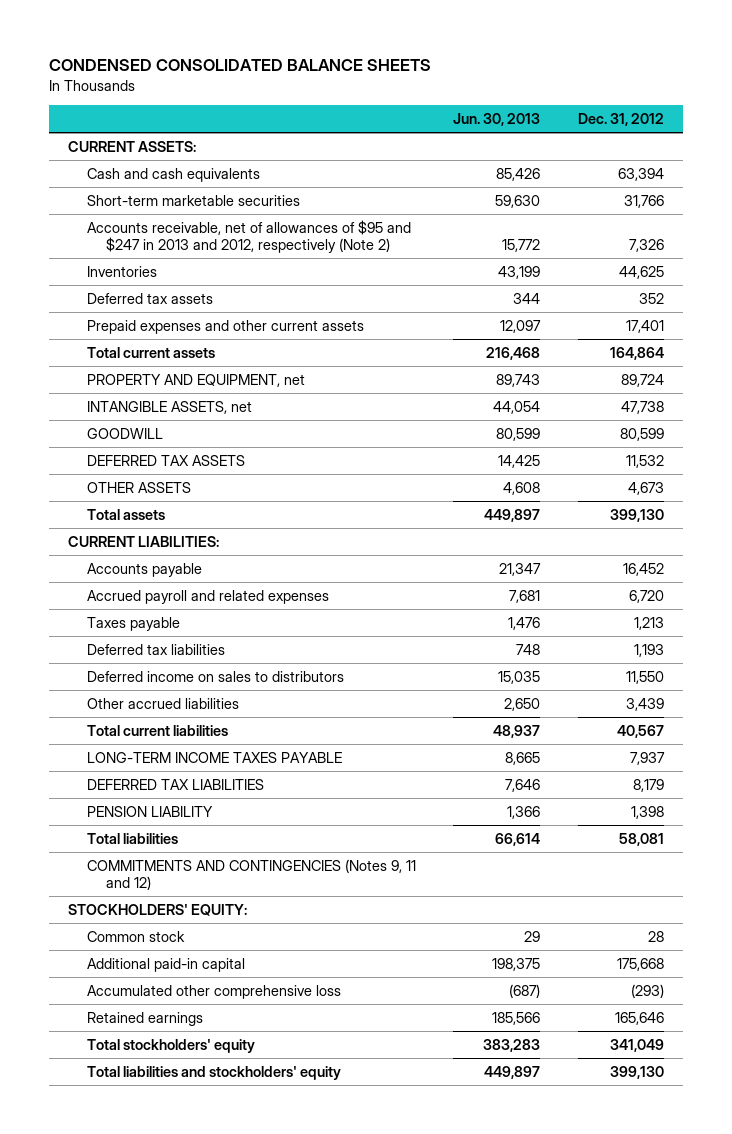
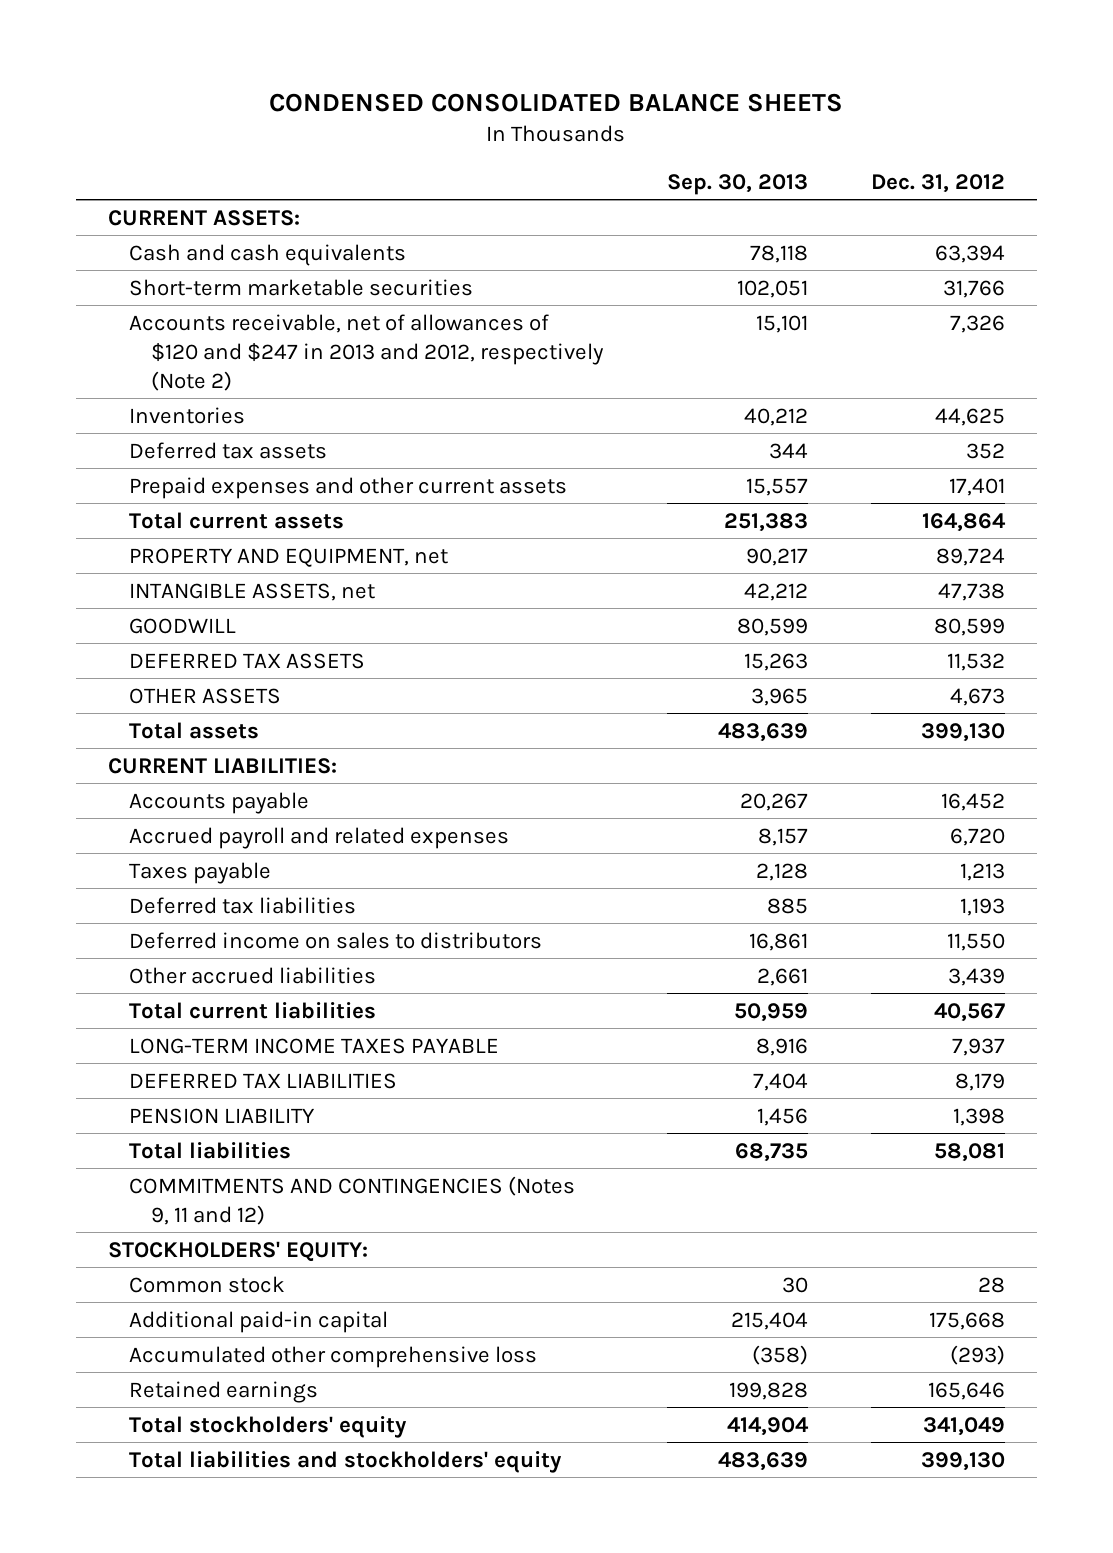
- | Jun. 30, 2013 | Dec. 31, 2012
+ | Sep. 30, 2013 | Dec. 31, 2012
- Accounts receivable, net of allowances of $95 and $247 in 2013 and 2012, respectively (Note 2) | 15,772 | 7,326
+ Accounts receivable, net of allowances of $120 and $247 in 2013 and 2012, respectively (Note 2) | 15,101 | 7,326

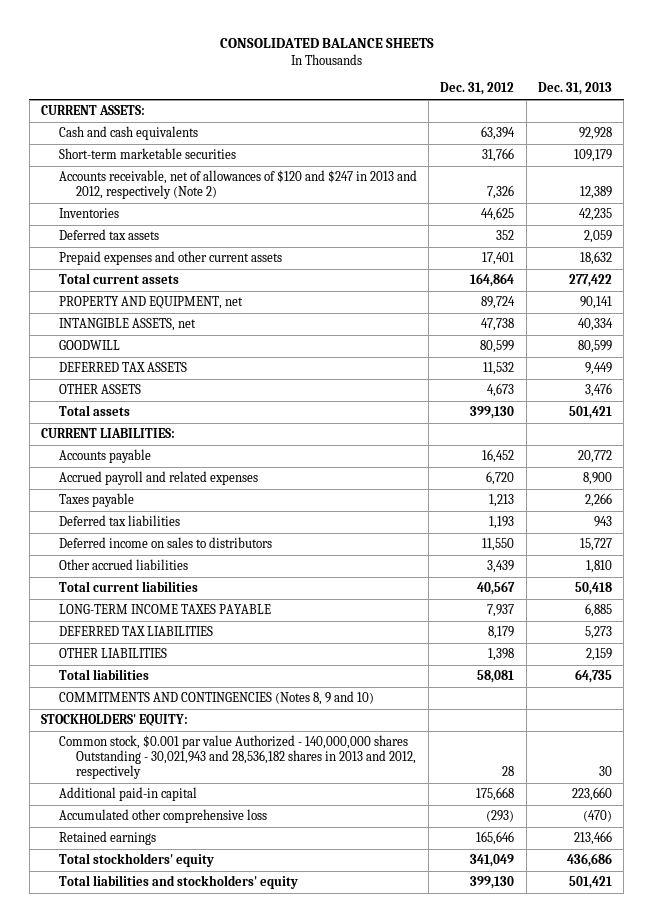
- CONDENSED CONSOLIDATED BALANCE SHEETS
+ CONSOLIDATED BALANCE SHEETS
- | Sep. 30, 2013 | Dec. 31, 2012
+ | Dec. 31, 2012 | Dec. 31, 2013
- PENSION LIABILITY | 1,456 | 1,398
+ OTHER LIABILITIES | 1,398 | 2,159
- COMMITMENTS AND CONTINGENCIES (Notes 9, 11 and 12)
+ COMMITMENTS AND CONTINGENCIES (Notes 8, 9 and 10)
- Common stock | 30 | 28
+ Common stock, $0.001 par value Authorized - 140,000,000 shares Outstanding - 30,021,943 and 28,536,182 shares in 2013 and 2012, respectively | 28 | 30

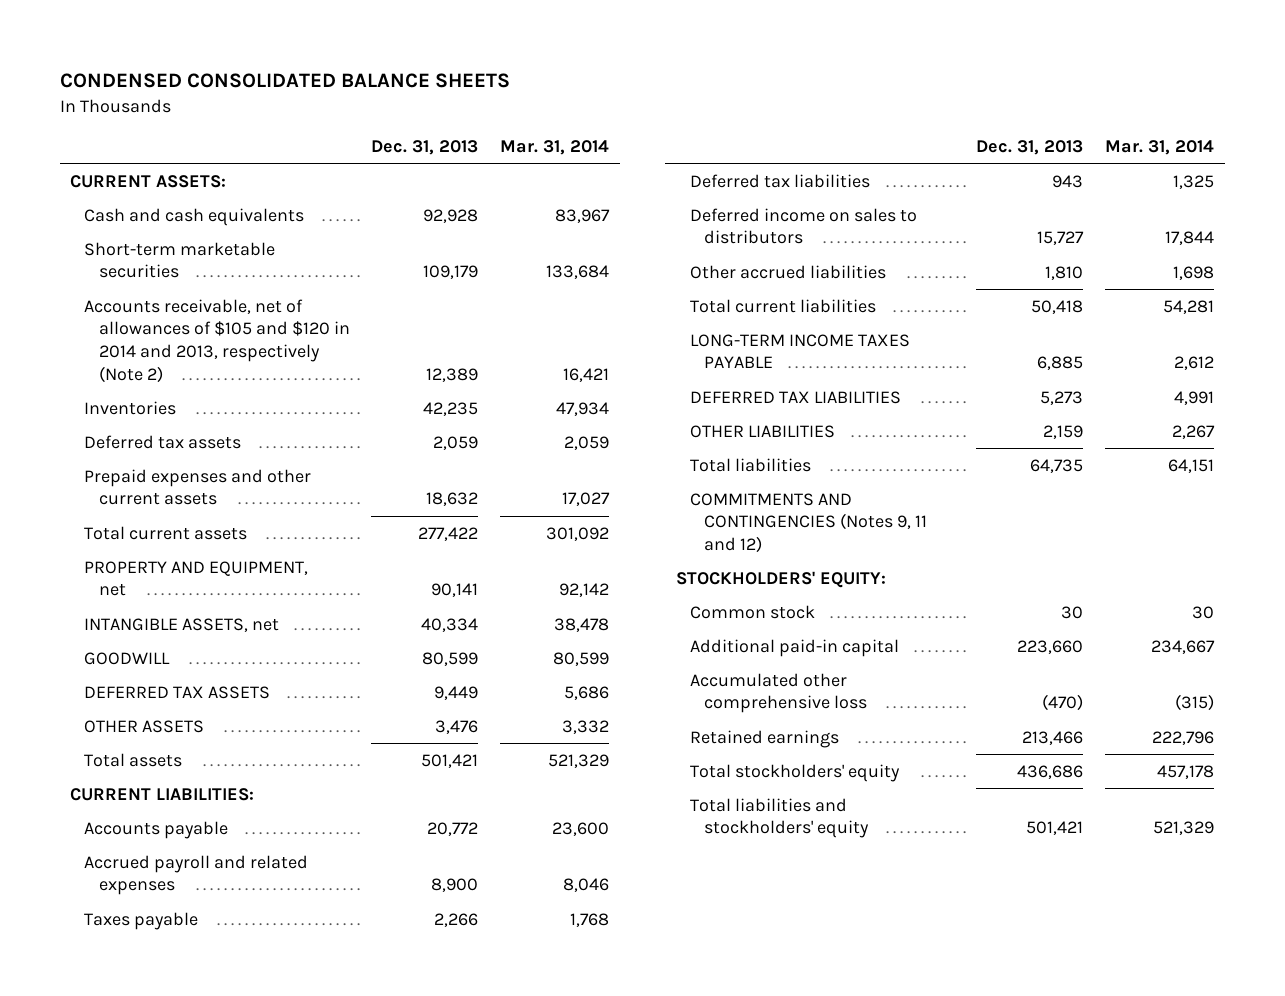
- CONSOLIDATED BALANCE SHEETS
+ CONDENSED CONSOLIDATED BALANCE SHEETS
- | Dec. 31, 2012 | Dec. 31, 2013
+ | Dec. 31, 2013 | Mar. 31, 2014
- Accounts receivable, net of allowances of $120 and $247 in 2013 and 2012, respectively (Note 2) | 7,326 | 12,389
+ Accounts receivable, net of allowances of $105 and $120 in 2014 and 2013, respectively (Note 2) | 12,389 | 16,421
- COMMITMENTS AND CONTINGENCIES (Notes 8, 9 and 10)
+ COMMITMENTS AND CONTINGENCIES (Notes 9, 11 and 12)
- Common stock, $0.001 par value Authorized - 140,000,000 shares Outstanding - 30,021,943 and 28,536,182 shares in 2013 and 2012, respectively | 28 | 30
+ Common stock | 30 | 30

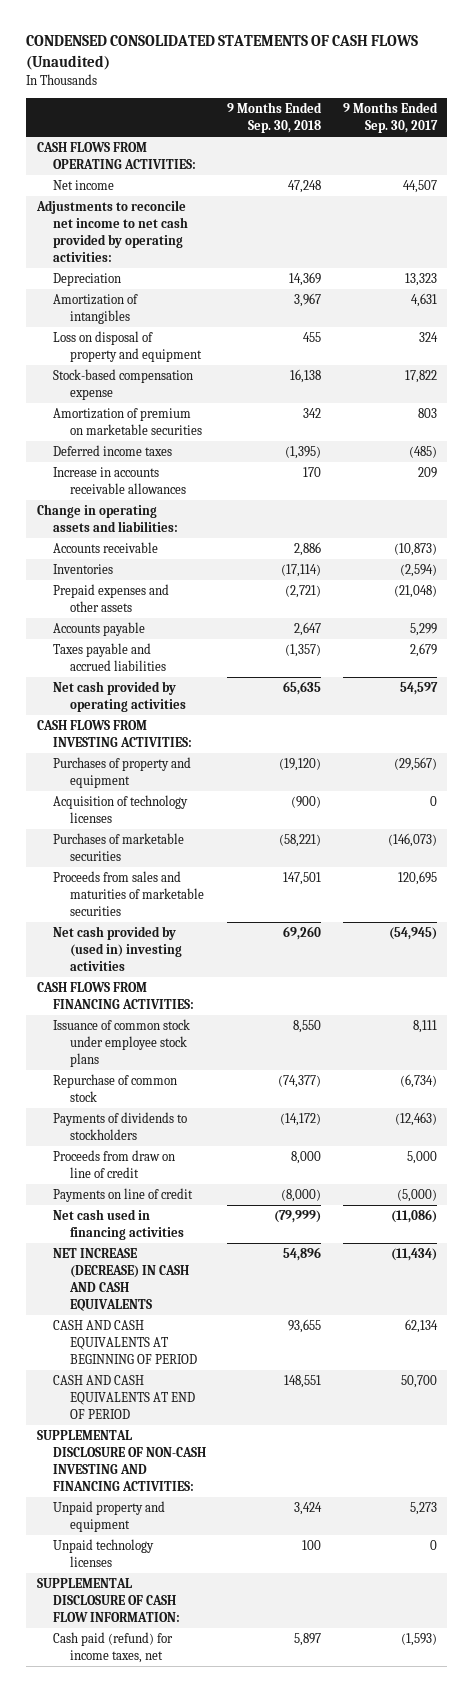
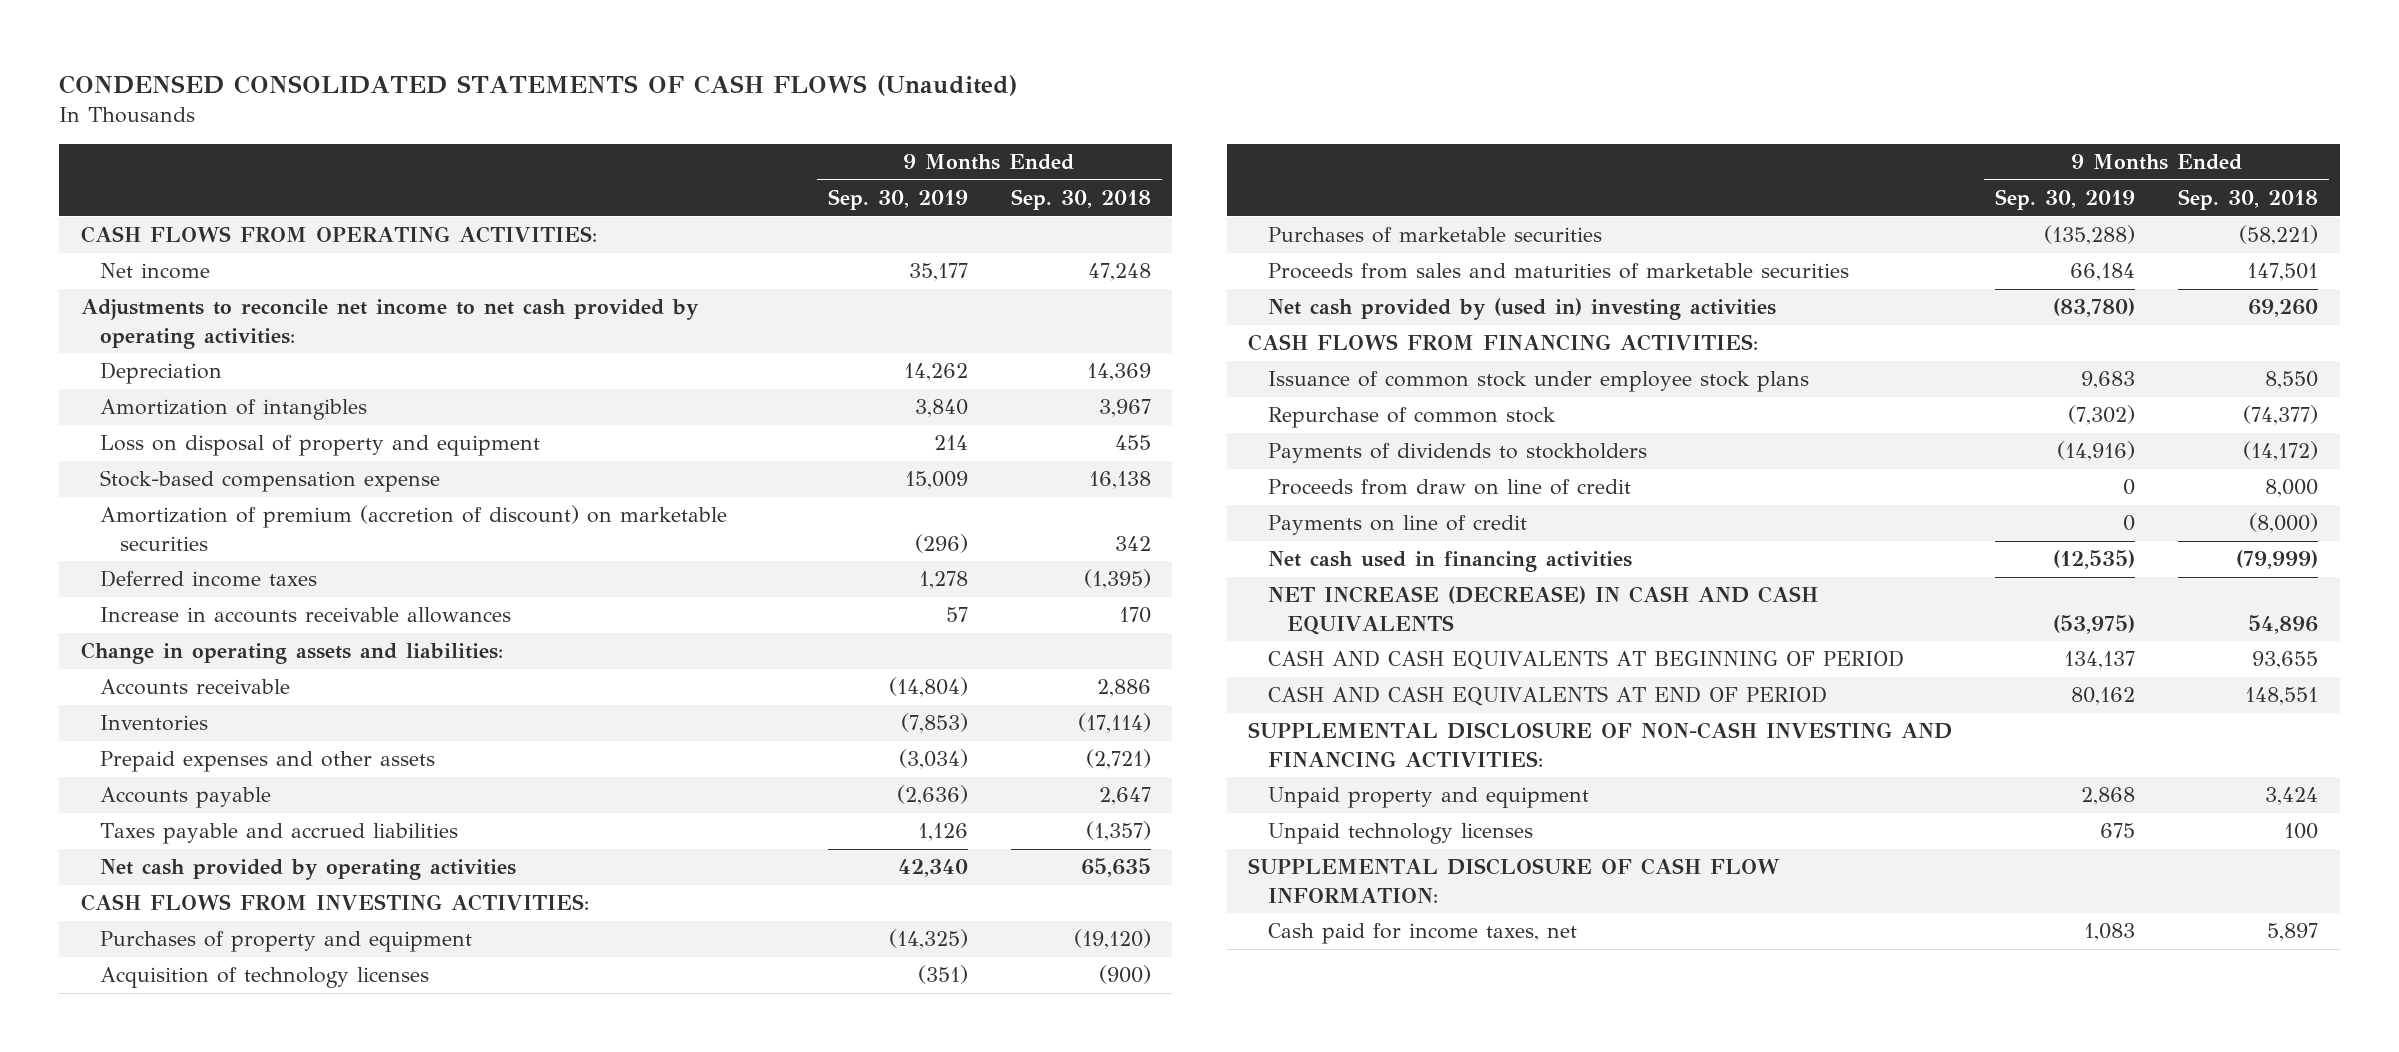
- | 9 Months Ended Sep. 30, 2018 | 9 Months Ended Sep. 30, 2017
+ | 9 Months Ended Sep. 30, 2019 | 9 Months Ended Sep. 30, 2018
- Amortization of premium on marketable securities | 342 | 803
+ Amortization of premium (accretion of discount) on marketable securities | (296) | 342
- Cash paid (refund) for income taxes, net | 5,897 | (1,593)
+ Cash paid for income taxes, net | 1,083 | 5,897

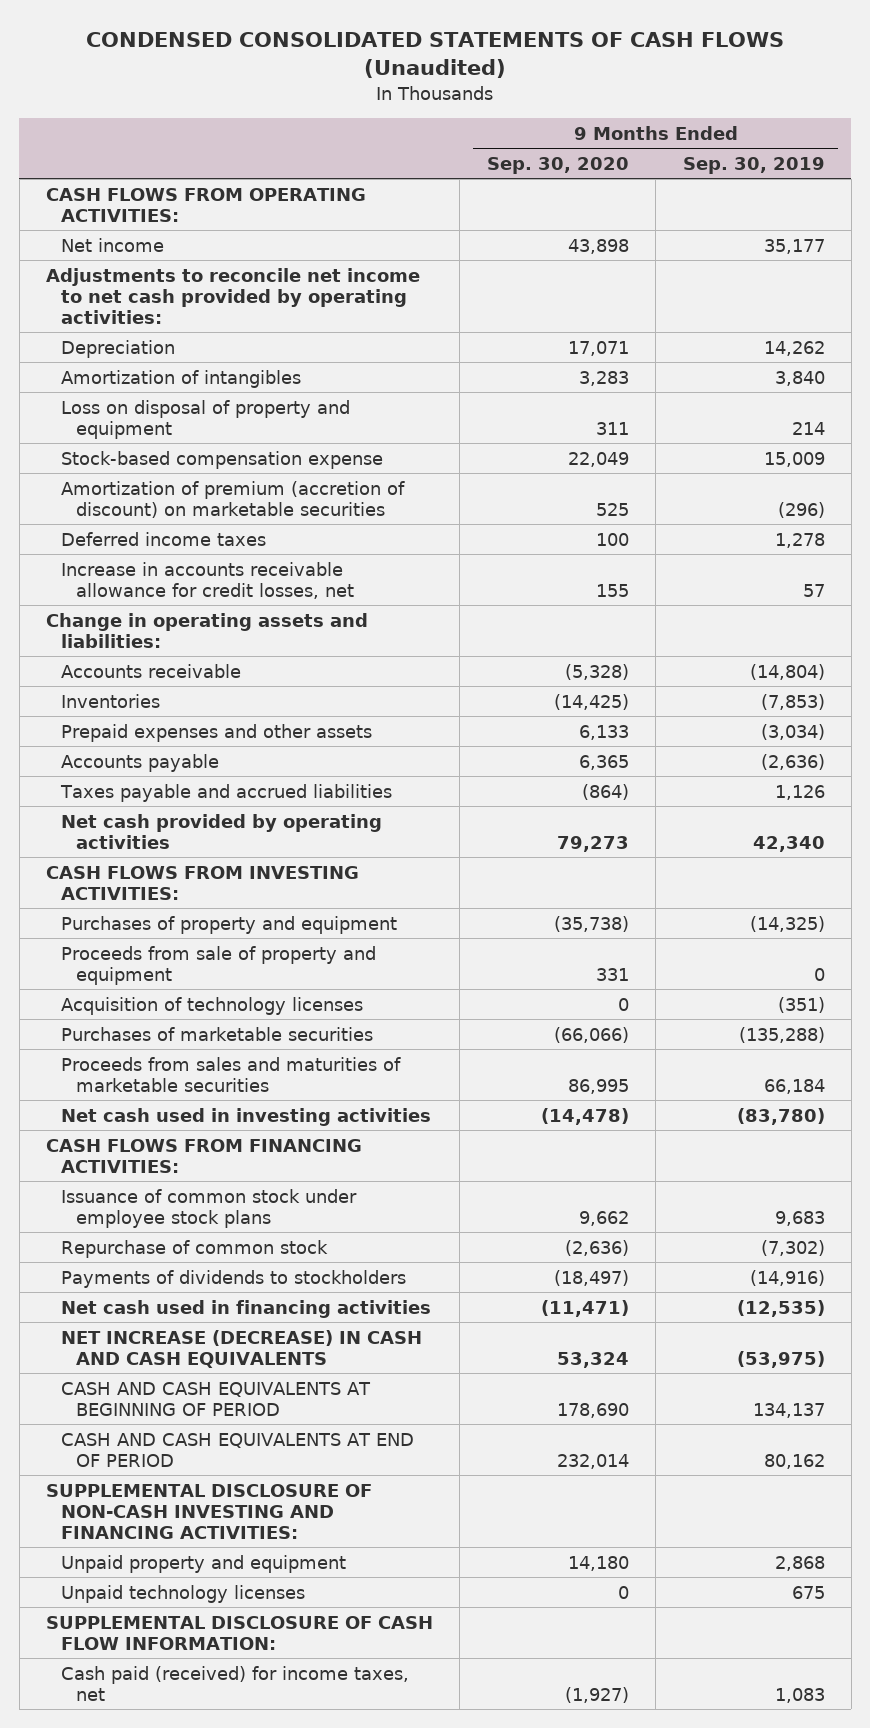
- | 9 Months Ended Sep. 30, 2019 | 9 Months Ended Sep. 30, 2018
+ | 9 Months Ended Sep. 30, 2020 | 9 Months Ended Sep. 30, 2019
- Increase in accounts receivable allowances | 57 | 170
+ Increase in accounts receivable allowance for credit losses, net | 155 | 57
+ Proceeds from sale of property and equipment | 331 | 0
- Net cash provided by (used in) investing activities | (83,780) | 69,260
+ Net cash used in investing activities | (14,478) | (83,780)
- Proceeds from draw on line of credit | 0 | 8,000
- Payments on line of credit | 0 | (8,000)
- Cash paid for income taxes, net | 1,083 | 5,897
+ Cash paid (received) for income taxes, net | (1,927) | 1,083

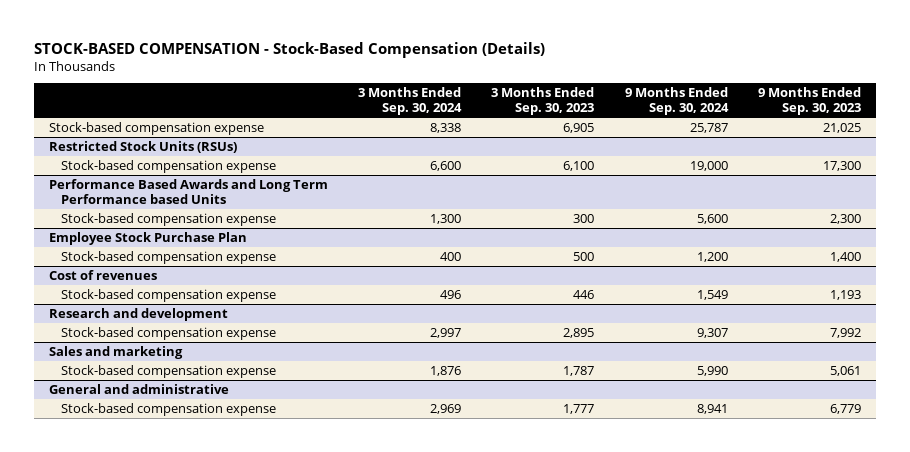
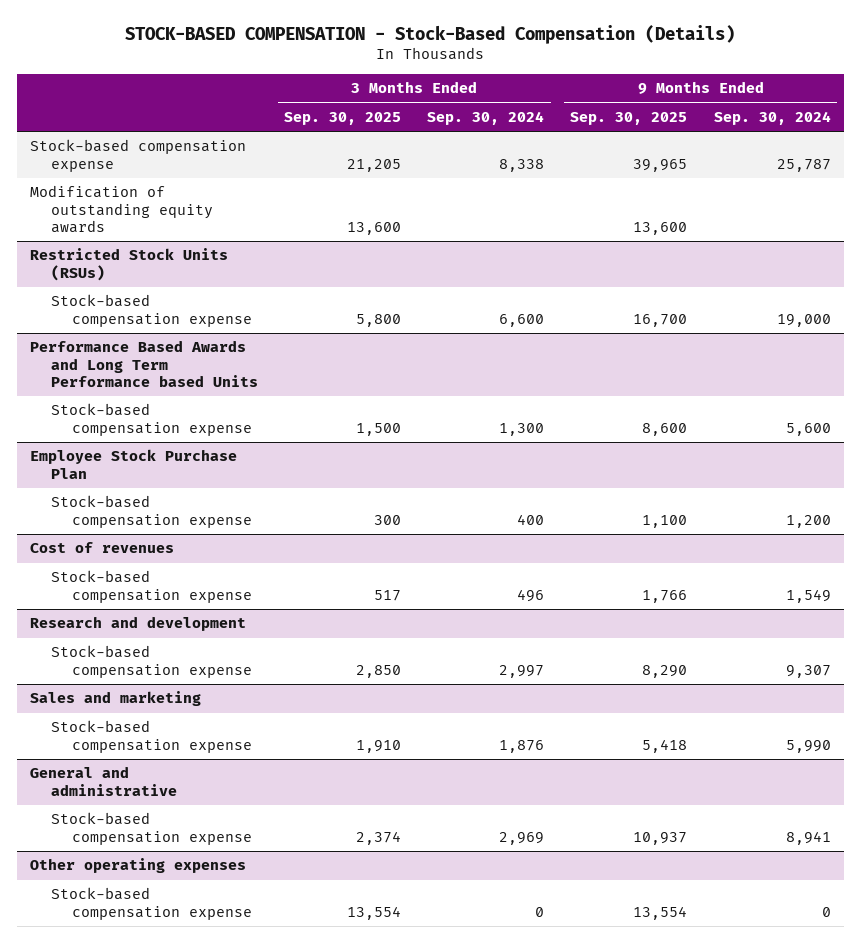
- | 3 Months Ended Sep. 30, 2024 | 3 Months Ended Sep. 30, 2023 | 9 Months Ended Sep. 30, 2024 | 9 Months Ended Sep. 30, 2023
+ | 3 Months Ended Sep. 30, 2025 | 3 Months Ended Sep. 30, 2024 | 9 Months Ended Sep. 30, 2025 | 9 Months Ended Sep. 30, 2024
+ Modification of outstanding equity awards | 13,600 | | 13,600 |
+ Other operating expenses
+ Stock-based compensation expense | 13,554 | 0 | 13,554 | 0

